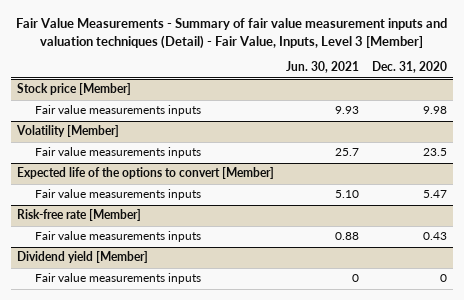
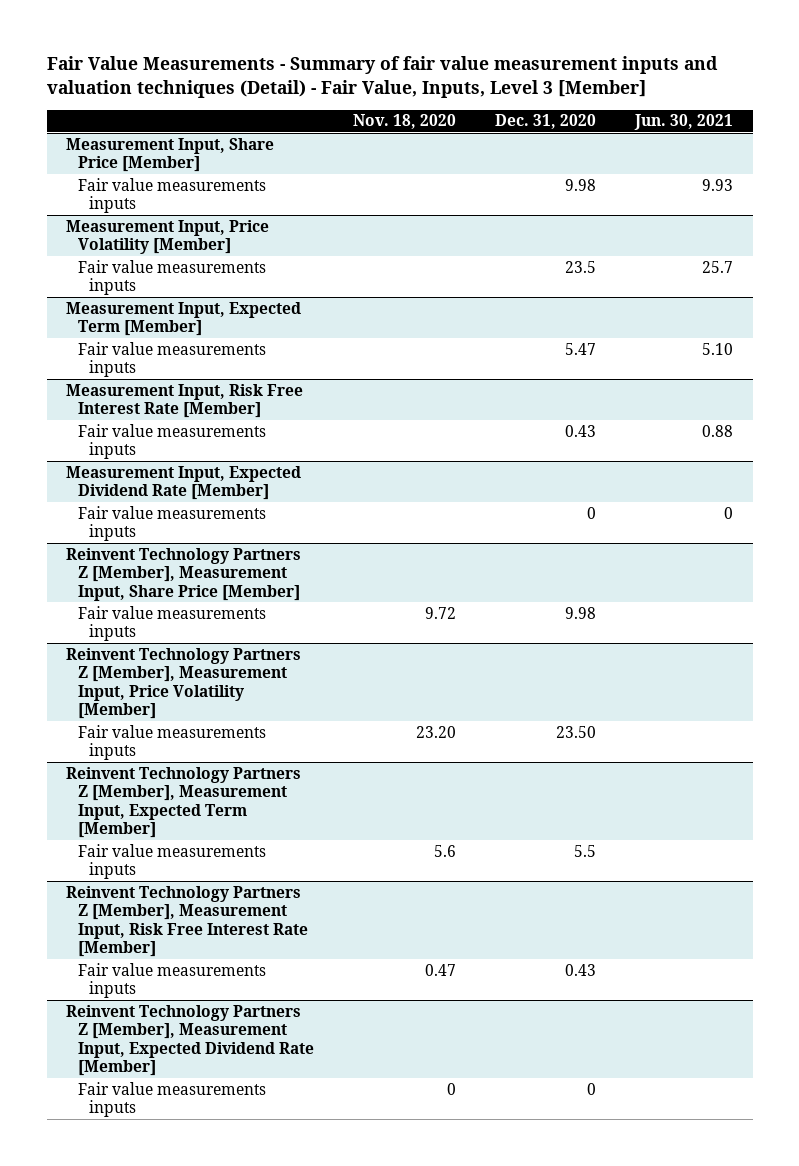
- | Jun. 30, 2021 | Dec. 31, 2020
+ | Nov. 18, 2020 | Dec. 31, 2020 | Jun. 30, 2021
- Stock price [Member]
+ Measurement Input, Share Price [Member]
- Volatility [Member]
+ Measurement Input, Price Volatility [Member]
- Expected life of the options to convert [Member]
+ Measurement Input, Expected Term [Member]
- Risk-free rate [Member]
+ Measurement Input, Risk Free Interest Rate [Member]
- Dividend yield [Member]
+ Measurement Input, Expected Dividend Rate [Member]
+ Reinvent Technology Partners Z [Member], Measurement Input, Share Price [Member]
+ Fair value measurements inputs | 9.72 | 9.98 |
+ Reinvent Technology Partners Z [Member], Measurement Input, Price Volatility [Member]
+ Fair value measurements inputs | 23.20 | 23.50 |
+ Reinvent Technology Partners Z [Member], Measurement Input, Expected Term [Member]
+ Fair value measurements inputs | 5.6 | 5.5 |
+ Reinvent Technology Partners Z [Member], Measurement Input, Risk Free Interest Rate [Member]
+ Fair value measurements inputs | 0.47 | 0.43 |
+ Reinvent Technology Partners Z [Member], Measurement Input, Expected Dividend Rate [Member]
+ Fair value measurements inputs | 0 | 0 |

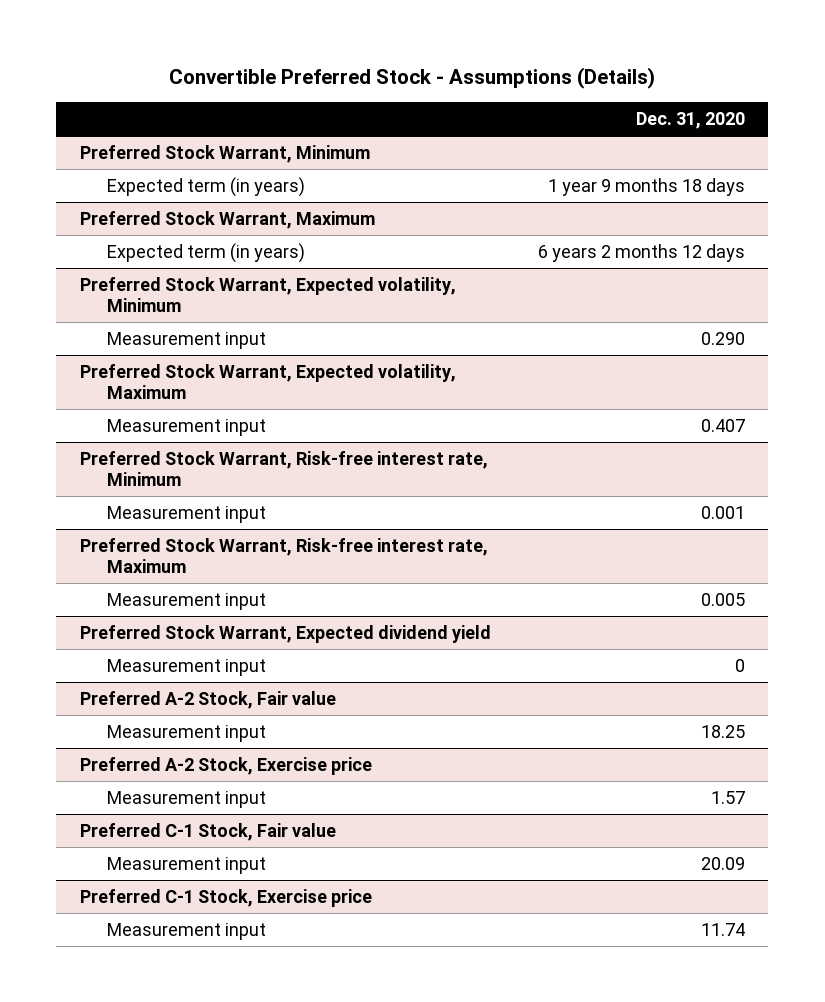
- Fair Value Measurements - Summary of fair value measurement inputs and valuation techniques (Detail) - Fair Value, Inputs, Level 3 [Member]
+ Convertible Preferred Stock - Assumptions (Details)
- | Nov. 18, 2020 | Dec. 31, 2020 | Jun. 30, 2021
+ | Dec. 31, 2020
- Measurement Input, Share Price [Member]
- Fair value measurements inputs | | 9.98 | 9.93
- Measurement Input, Price Volatility [Member]
- Fair value measurements inputs | | 23.5 | 25.7
- Measurement Input, Expected Term [Member]
- Fair value measurements inputs | | 5.47 | 5.10
- Measurement Input, Risk Free Interest Rate [Member]
- Fair value measurements inputs | | 0.43 | 0.88
- Measurement Input, Expected Dividend Rate [Member]
- Fair value measurements inputs | | 0 | 0
- Reinvent Technology Partners Z [Member], Measurement Input, Share Price [Member]
- Fair value measurements inputs | 9.72 | 9.98 |
- Reinvent Technology Partners Z [Member], Measurement Input, Price Volatility [Member]
- Fair value measurements inputs | 23.20 | 23.50 |
- Reinvent Technology Partners Z [Member], Measurement Input, Expected Term [Member]
- Fair value measurements inputs | 5.6 | 5.5 |
- Reinvent Technology Partners Z [Member], Measurement Input, Risk Free Interest Rate [Member]
- Fair value measurements inputs | 0.47 | 0.43 |
- Reinvent Technology Partners Z [Member], Measurement Input, Expected Dividend Rate [Member]
- Fair value measurements inputs | 0 | 0 |
+ Preferred Stock Warrant, Minimum
+ Expected term (in years) | 1 year 9 months 18 days
+ Preferred Stock Warrant, Maximum
+ Expected term (in years) | 6 years 2 months 12 days
+ Preferred Stock Warrant, Expected volatility, Minimum
+ Measurement input | 0.290
+ Preferred Stock Warrant, Expected volatility, Maximum
+ Measurement input | 0.407
+ Preferred Stock Warrant, Risk-free interest rate, Minimum
+ Measurement input | 0.001
+ Preferred Stock Warrant, Risk-free interest rate, Maximum
+ Measurement input | 0.005
+ Preferred Stock Warrant, Expected dividend yield
+ Measurement input | 0
+ Preferred A-2 Stock, Fair value
+ Measurement input | 18.25
+ Preferred A-2 Stock, Exercise price
+ Measurement input | 1.57
+ Preferred C-1 Stock, Fair value
+ Measurement input | 20.09
+ Preferred C-1 Stock, Exercise price
+ Measurement input | 11.74

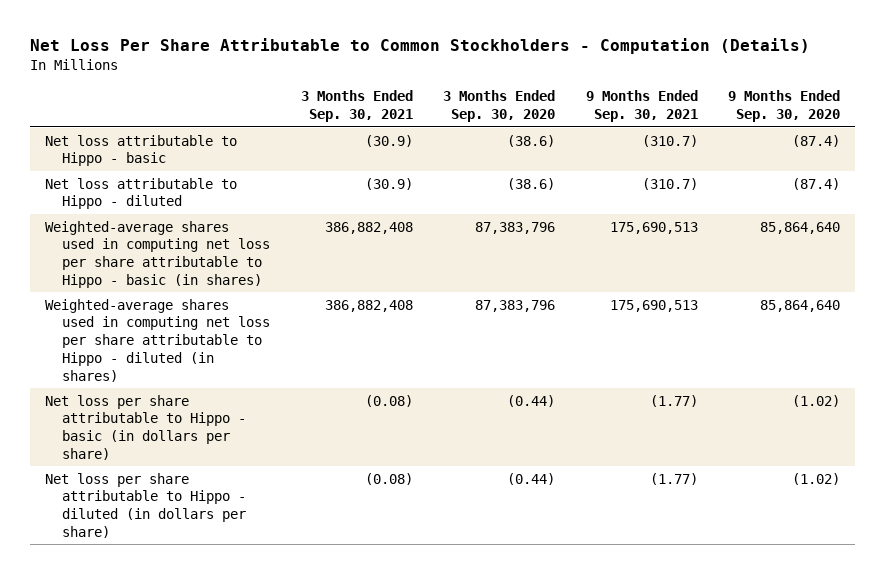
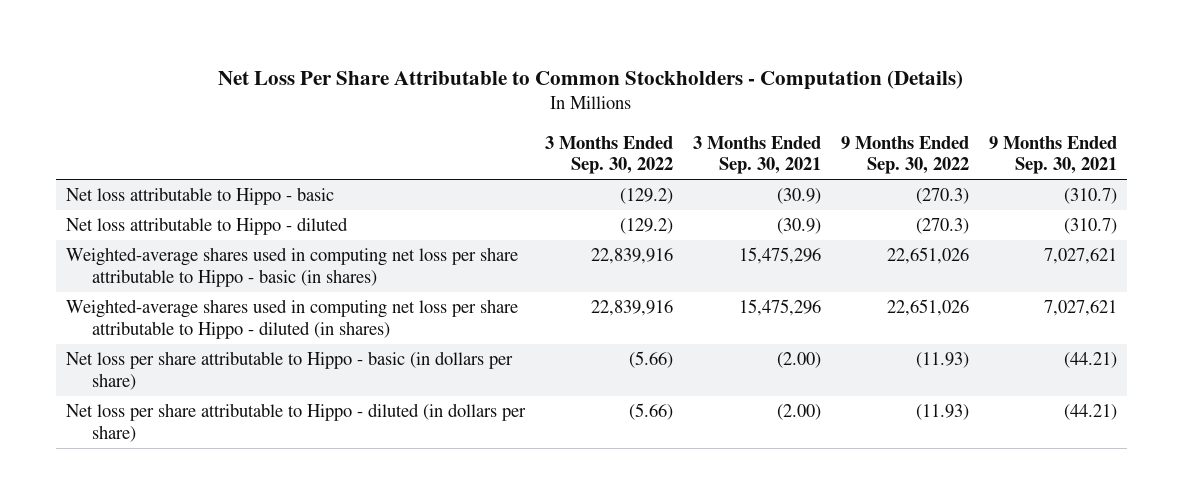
- | 3 Months Ended Sep. 30, 2021 | 3 Months Ended Sep. 30, 2020 | 9 Months Ended Sep. 30, 2021 | 9 Months Ended Sep. 30, 2020
+ | 3 Months Ended Sep. 30, 2022 | 3 Months Ended Sep. 30, 2021 | 9 Months Ended Sep. 30, 2022 | 9 Months Ended Sep. 30, 2021
- Weighted-average shares used in computing net loss per share attributable to Hippo - basic (in shares) | 386,882,408 | 87,383,796 | 175,690,513 | 85,864,640
- Weighted-average shares used in computing net loss per share attributable to Hippo - diluted (in shares) | 386,882,408 | 87,383,796 | 175,690,513 | 85,864,640
- Net loss per share attributable to Hippo - basic (in dollars per share) | (0.08) | (0.44) | (1.77) | (1.02)
- Net loss per share attributable to Hippo - diluted (in dollars per share) | (0.08) | (0.44) | (1.77) | (1.02)
+ Weighted-average shares used in computing net loss per share attributable to Hippo - basic (in shares) | 22,839,916 | 15,475,296 | 22,651,026 | 7,027,621
+ Weighted-average shares used in computing net loss per share attributable to Hippo - diluted (in shares) | 22,839,916 | 15,475,296 | 22,651,026 | 7,027,621
+ Net loss per share attributable to Hippo - basic (in dollars per share) | (5.66) | (2.00) | (11.93) | (44.21)
+ Net loss per share attributable to Hippo - diluted (in dollars per share) | (5.66) | (2.00) | (11.93) | (44.21)

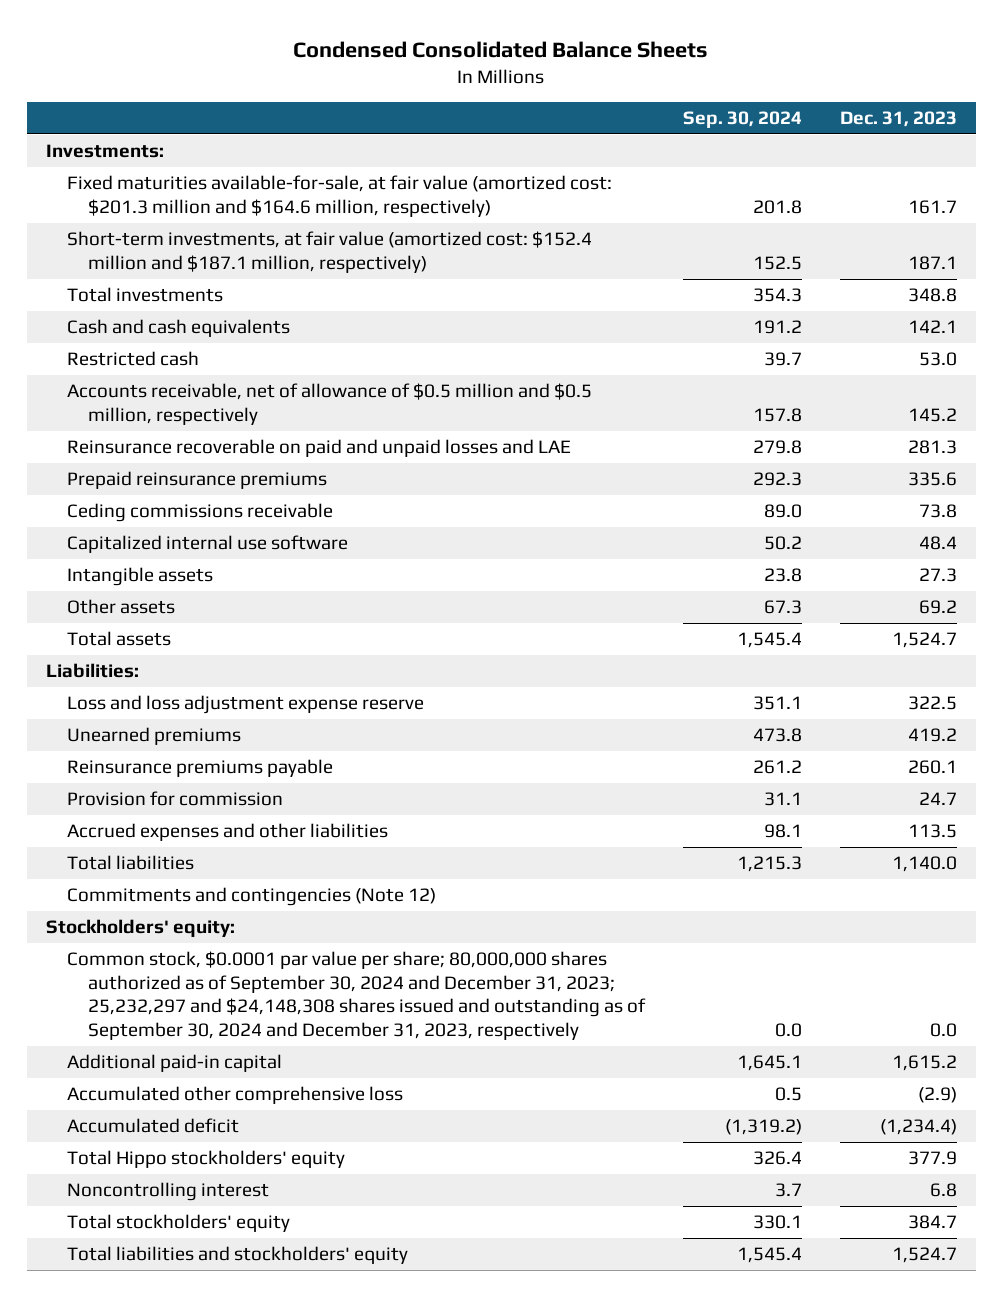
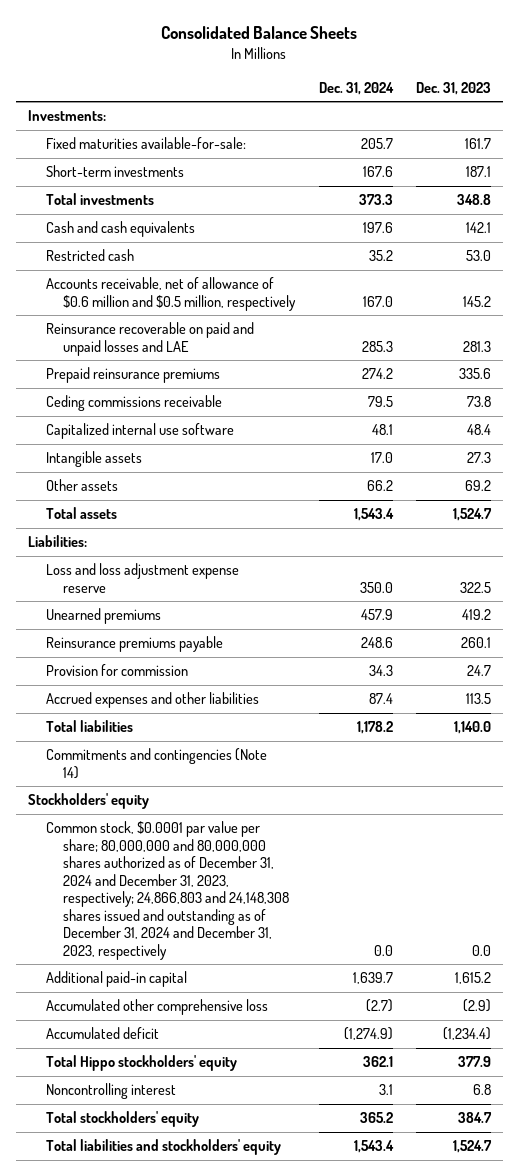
- Condensed Consolidated Balance Sheets
+ Consolidated Balance Sheets
- | Sep. 30, 2024 | Dec. 31, 2023
+ | Dec. 31, 2024 | Dec. 31, 2023
- Fixed maturities available-for-sale, at fair value (amortized cost: $201.3 million and $164.6 million, respectively) | 201.8 | 161.7
- Short-term investments, at fair value (amortized cost: $152.4 million and $187.1 million, respectively) | 152.5 | 187.1
+ Fixed maturities available-for-sale: | 205.7 | 161.7
+ Short-term investments | 167.6 | 187.1
- Accounts receivable, net of allowance of $0.5 million and $0.5 million, respectively | 157.8 | 145.2
+ Accounts receivable, net of allowance of $0.6 million and $0.5 million, respectively | 167.0 | 145.2
- Commitments and contingencies (Note 12)
- Stockholders' equity:
- Common stock, $0.0001 par value per share; 80,000,000 shares authorized as of September 30, 2024 and December 31, 2023; 25,232,297 and $24,148,308 shares issued and outstanding as of September 30, 2024 and December 31, 2023, respectively | 0.0 | 0.0
+ Commitments and contingencies (Note 14)
+ Stockholders' equity
+ Common stock, $0.0001 par value per share; 80,000,000 and 80,000,000 shares authorized as of December 31, 2024 and December 31, 2023, respectively; 24,866,803 and 24,148,308 shares issued and outstanding as of December 31, 2024 and December 31, 2023, respectively | 0.0 | 0.0

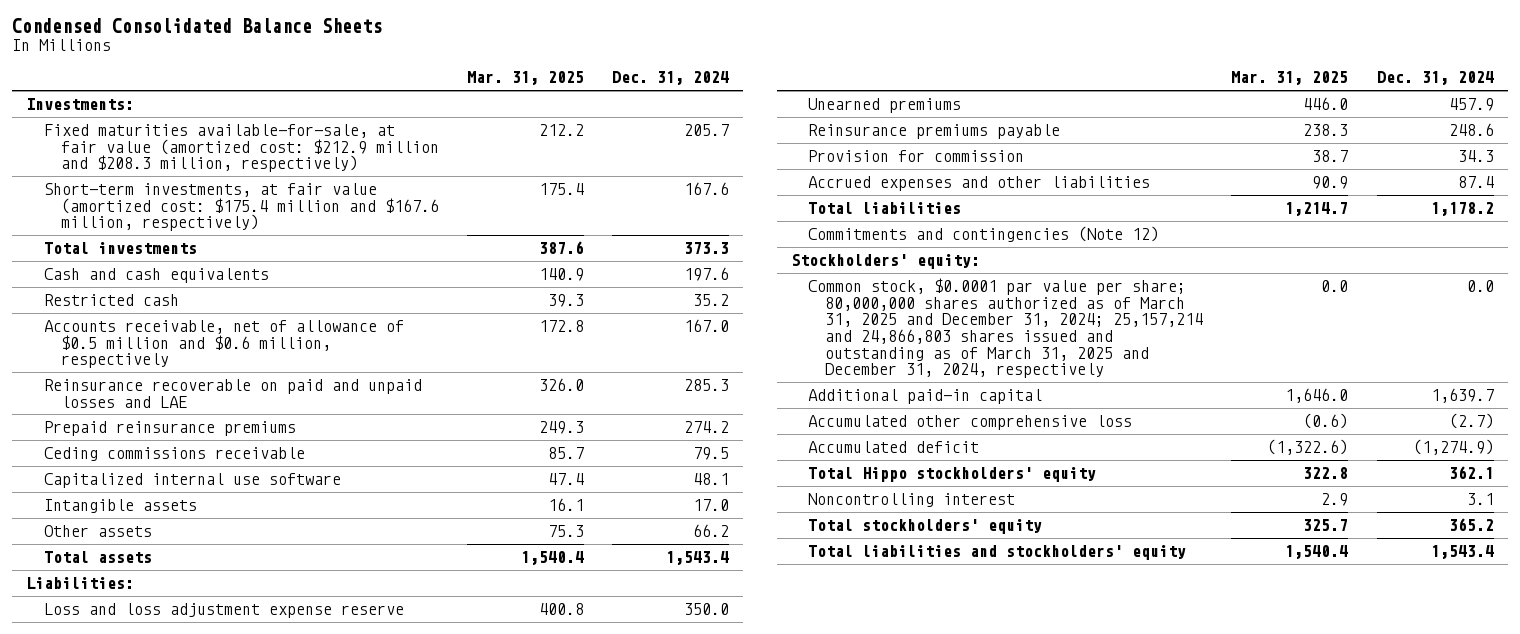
- Consolidated Balance Sheets
+ Condensed Consolidated Balance Sheets
- | Dec. 31, 2024 | Dec. 31, 2023
+ | Mar. 31, 2025 | Dec. 31, 2024
- Fixed maturities available-for-sale: | 205.7 | 161.7
- Short-term investments | 167.6 | 187.1
+ Fixed maturities available-for-sale, at fair value (amortized cost: $212.9 million and $208.3 million, respectively) | 212.2 | 205.7
+ Short-term investments, at fair value (amortized cost: $175.4 million and $167.6 million, respectively) | 175.4 | 167.6
- Accounts receivable, net of allowance of $0.6 million and $0.5 million, respectively | 167.0 | 145.2
+ Accounts receivable, net of allowance of $0.5 million and $0.6 million, respectively | 172.8 | 167.0
- Commitments and contingencies (Note 14)
- Stockholders' equity
- Common stock, $0.0001 par value per share; 80,000,000 and 80,000,000 shares authorized as of December 31, 2024 and December 31, 2023, respectively; 24,866,803 and 24,148,308 shares issued and outstanding as of December 31, 2024 and December 31, 2023, respectively | 0.0 | 0.0
+ Commitments and contingencies (Note 12)
+ Stockholders' equity:
+ Common stock, $0.0001 par value per share; 80,000,000 shares authorized as of March 31, 2025 and December 31, 2024; 25,157,214 and 24,866,803 shares issued and outstanding as of March 31, 2025 and December 31, 2024, respectively | 0.0 | 0.0

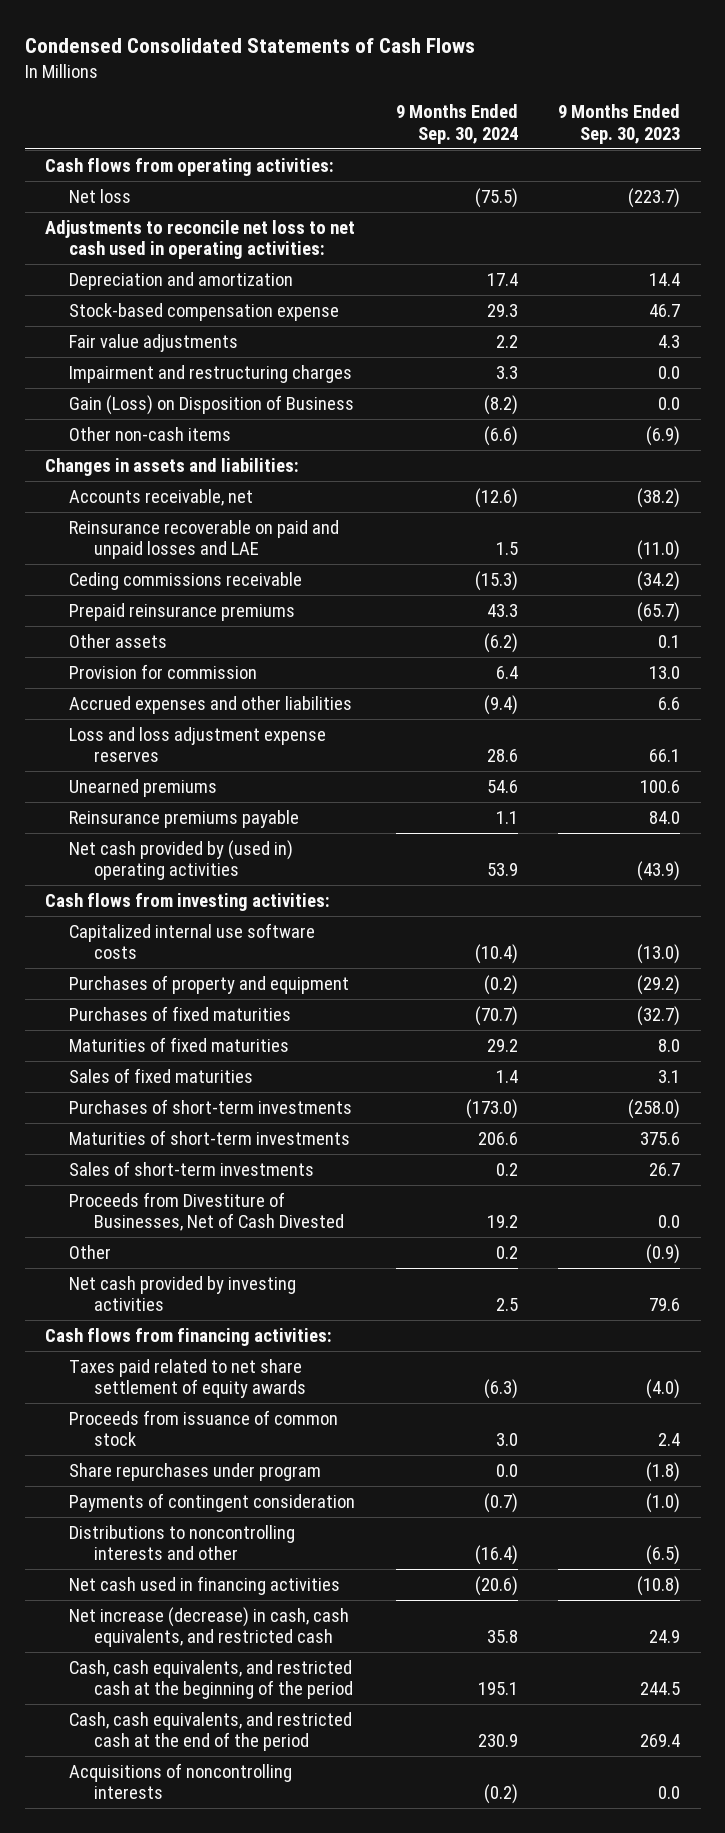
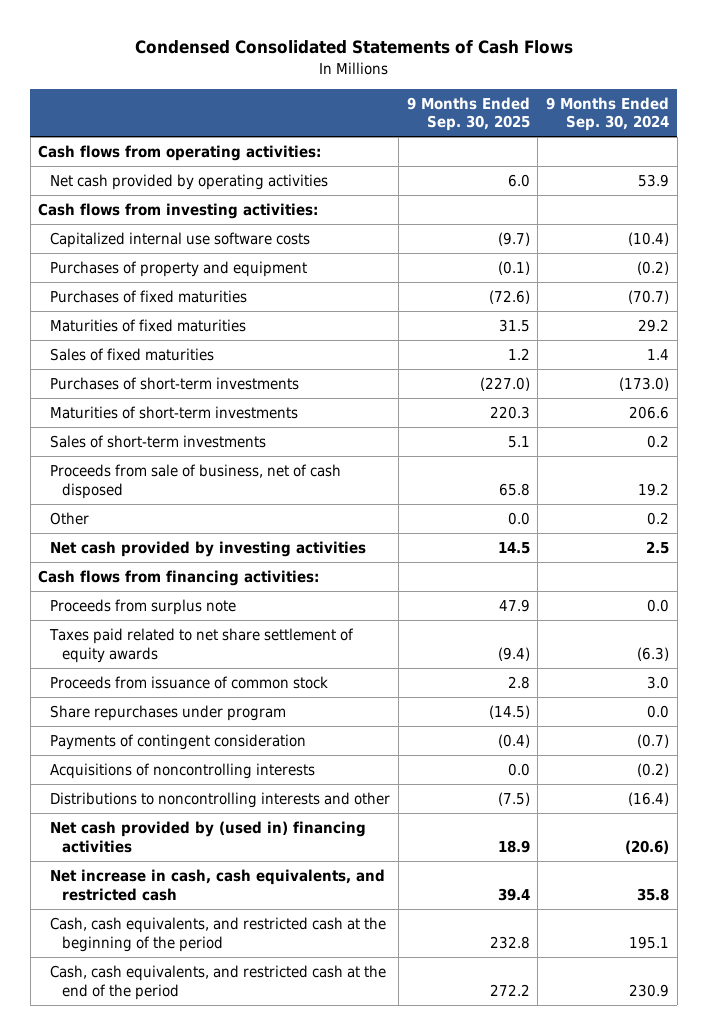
- | 9 Months Ended Sep. 30, 2024 | 9 Months Ended Sep. 30, 2023
+ | 9 Months Ended Sep. 30, 2025 | 9 Months Ended Sep. 30, 2024
- Net loss | (75.5) | (223.7)
- Adjustments to reconcile net loss to net cash used in operating activities:
- Depreciation and amortization | 17.4 | 14.4
- Stock-based compensation expense | 29.3 | 46.7
- Fair value adjustments | 2.2 | 4.3
- Impairment and restructuring charges | 3.3 | 0.0
- Gain (Loss) on Disposition of Business | (8.2) | 0.0
- Other non-cash items | (6.6) | (6.9)
- Changes in assets and liabilities:
- Accounts receivable, net | (12.6) | (38.2)
- Reinsurance recoverable on paid and unpaid losses and LAE | 1.5 | (11.0)
- Ceding commissions receivable | (15.3) | (34.2)
- Prepaid reinsurance premiums | 43.3 | (65.7)
- Other assets | (6.2) | 0.1
- Provision for commission | 6.4 | 13.0
- Accrued expenses and other liabilities | (9.4) | 6.6
- Loss and loss adjustment expense reserves | 28.6 | 66.1
- Unearned premiums | 54.6 | 100.6
- Reinsurance premiums payable | 1.1 | 84.0
- Net cash provided by (used in) operating activities | 53.9 | (43.9)
+ Net cash provided by operating activities | 6.0 | 53.9
- Proceeds from Divestiture of Businesses, Net of Cash Divested | 19.2 | 0.0
+ Proceeds from sale of business, net of cash disposed | 65.8 | 19.2
+ Proceeds from surplus note | 47.9 | 0.0
moved up: Acquisitions of noncontrolling interests | 0.0 | (0.2)
- Net cash used in financing activities | (20.6) | (10.8)
- Net increase (decrease) in cash, cash equivalents, and restricted cash | 35.8 | 24.9
+ Net cash provided by (used in) financing activities | 18.9 | (20.6)
+ Net increase in cash, cash equivalents, and restricted cash | 39.4 | 35.8

